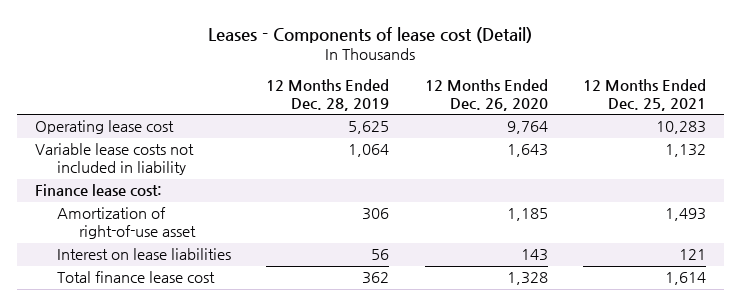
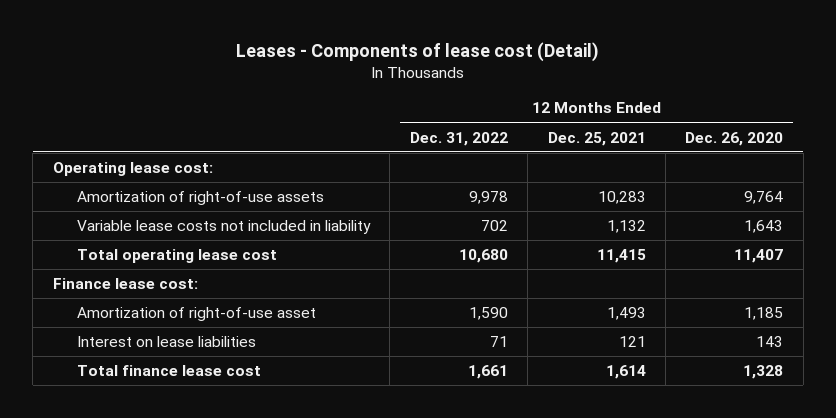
- | 12 Months Ended Dec. 28, 2019 | 12 Months Ended Dec. 26, 2020 | 12 Months Ended Dec. 25, 2021
+ | 12 Months Ended Dec. 31, 2022 | 12 Months Ended Dec. 25, 2021 | 12 Months Ended Dec. 26, 2020
- Operating lease cost | 5,625 | 9,764 | 10,283
+ Operating lease cost:
+ Amortization of right-of-use assets | 9,978 | 10,283 | 9,764
+ Total operating lease cost | 10,680 | 11,415 | 11,407

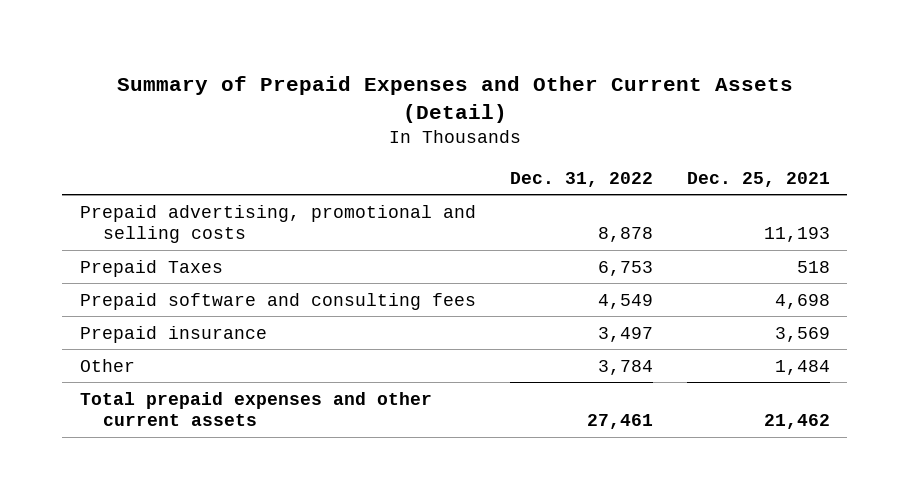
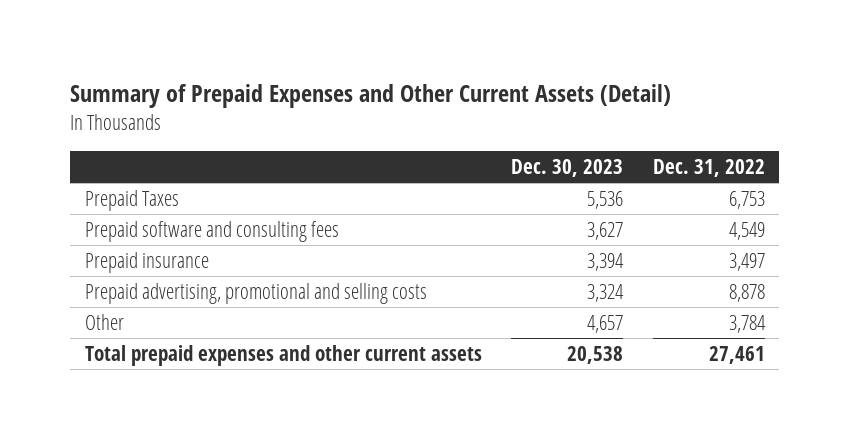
- | Dec. 31, 2022 | Dec. 25, 2021
+ | Dec. 30, 2023 | Dec. 31, 2022
moved down: Prepaid advertising, promotional and selling costs | 3,324 | 8,878

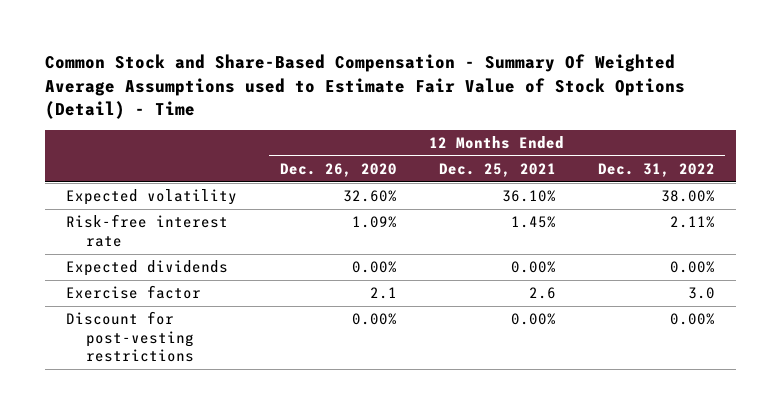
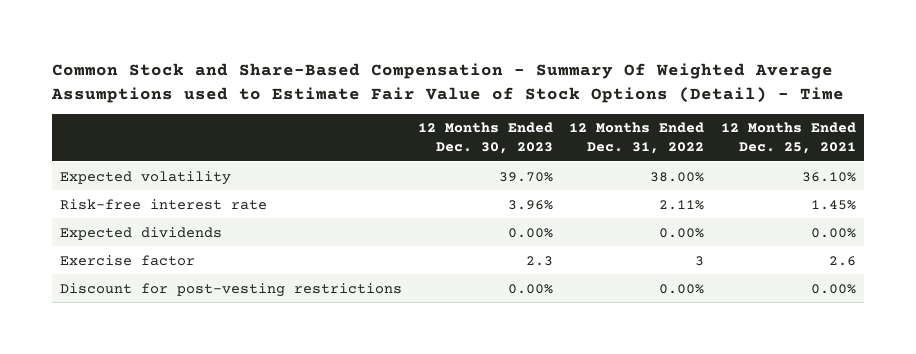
- | 12 Months Ended Dec. 26, 2020 | 12 Months Ended Dec. 25, 2021 | 12 Months Ended Dec. 31, 2022
+ | 12 Months Ended Dec. 30, 2023 | 12 Months Ended Dec. 31, 2022 | 12 Months Ended Dec. 25, 2021
- Exercise factor | 2.1 | 2.6 | 3.0
+ Exercise factor | 2.3 | 3 | 2.6

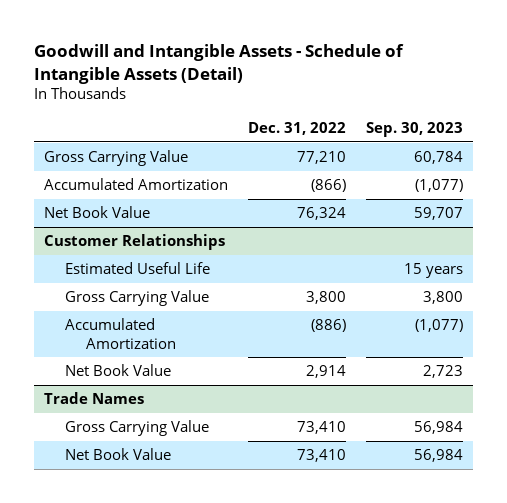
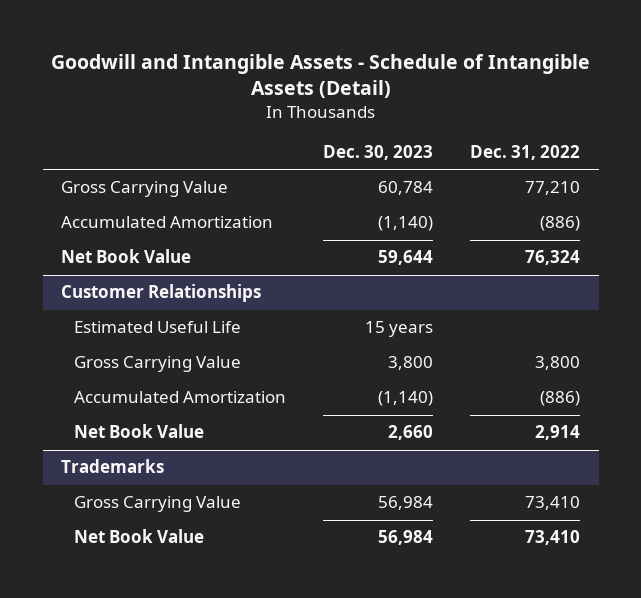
- | Dec. 31, 2022 | Sep. 30, 2023
+ | Dec. 30, 2023 | Dec. 31, 2022
- Accumulated Amortization | (866) | (1,077)
+ Accumulated Amortization | (1,140) | (886)
- Trade Names
+ Trademarks

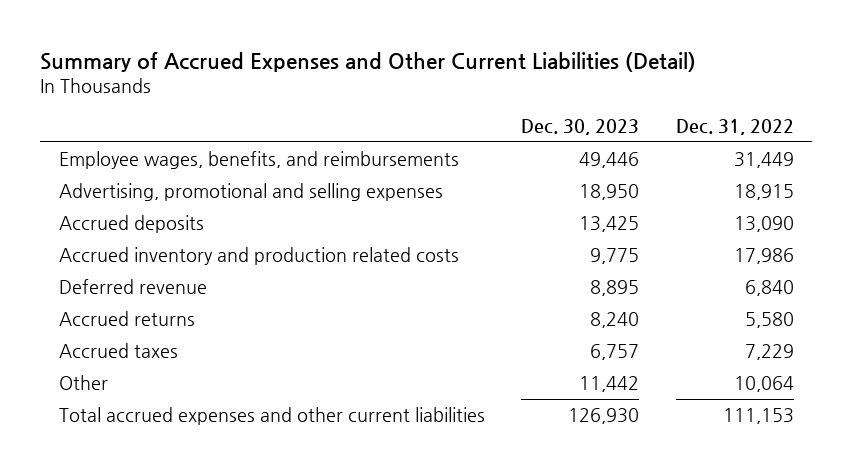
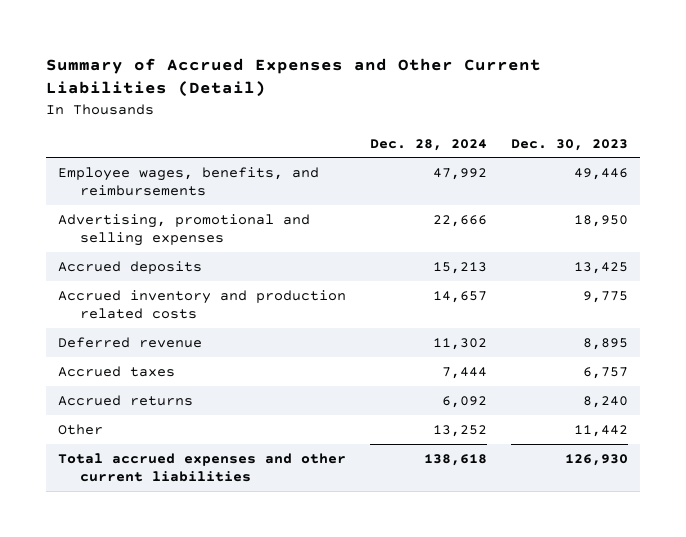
- | Dec. 30, 2023 | Dec. 31, 2022
+ | Dec. 28, 2024 | Dec. 30, 2023
moved down: Accrued returns | 6,092 | 8,240

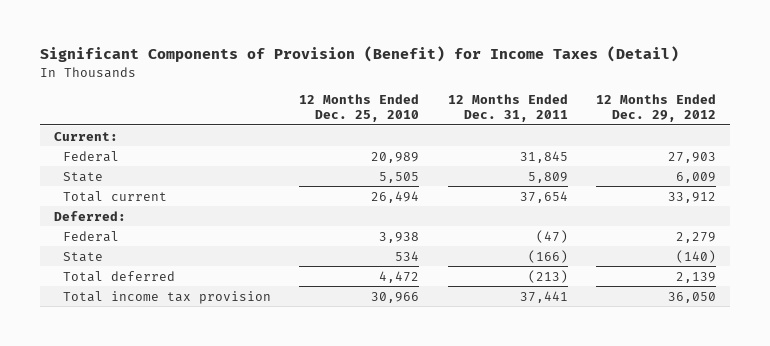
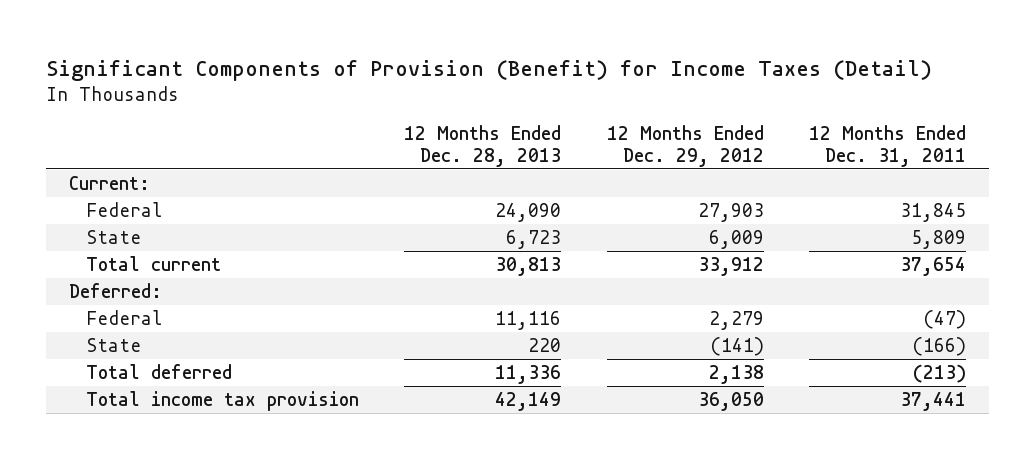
- | 12 Months Ended Dec. 25, 2010 | 12 Months Ended Dec. 31, 2011 | 12 Months Ended Dec. 29, 2012
+ | 12 Months Ended Dec. 28, 2013 | 12 Months Ended Dec. 29, 2012 | 12 Months Ended Dec. 31, 2011
- State | 534 | (166) | (140)
- Total deferred | 4,472 | (213) | 2,139
+ State | 220 | (141) | (166)
+ Total deferred | 11,336 | 2,138 | (213)

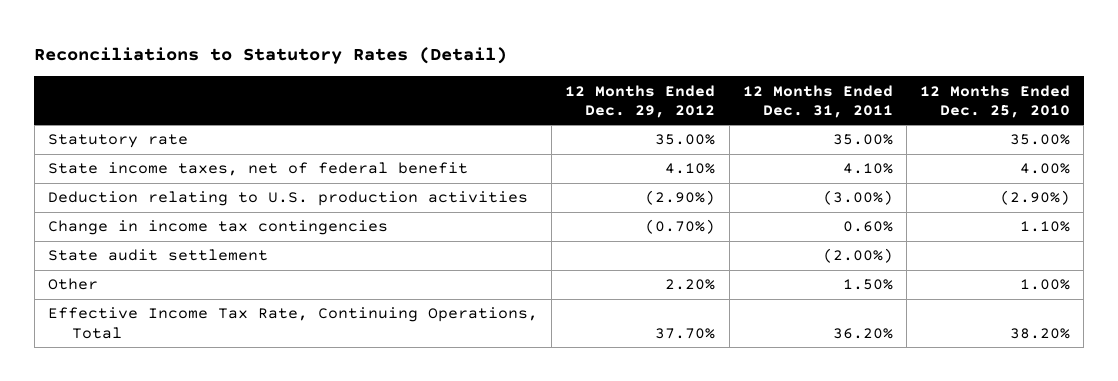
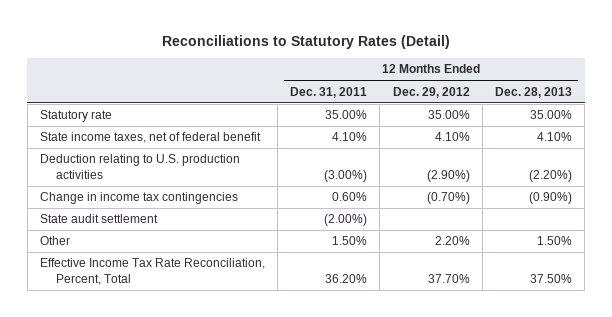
- | 12 Months Ended Dec. 29, 2012 | 12 Months Ended Dec. 31, 2011 | 12 Months Ended Dec. 25, 2010
+ | 12 Months Ended Dec. 31, 2011 | 12 Months Ended Dec. 29, 2012 | 12 Months Ended Dec. 28, 2013
- Effective Income Tax Rate, Continuing Operations, Total | 37.70% | 36.20% | 38.20%
+ Effective Income Tax Rate Reconciliation, Percent, Total | 36.20% | 37.70% | 37.50%

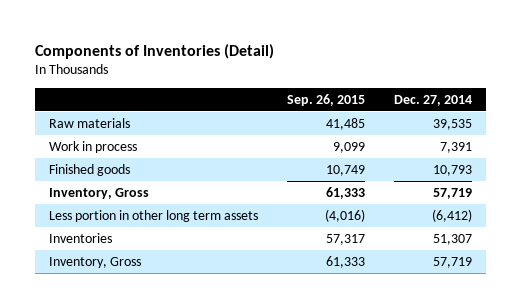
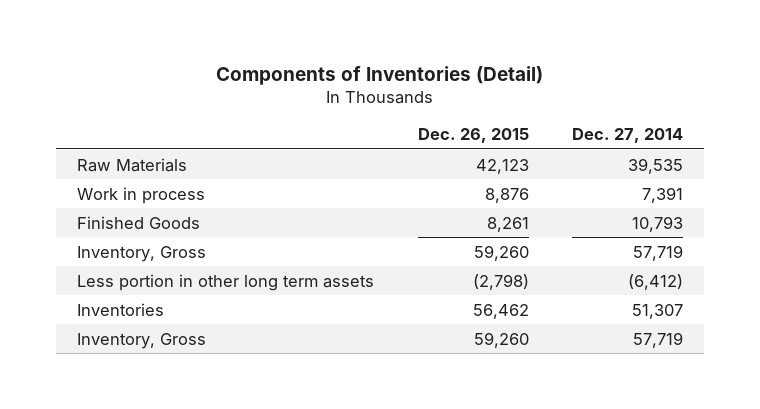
- | Sep. 26, 2015 | Dec. 27, 2014
+ | Dec. 26, 2015 | Dec. 27, 2014
- Raw materials | 41,485 | 39,535
+ Raw Materials | 42,123 | 39,535
- Finished goods | 10,749 | 10,793
+ Finished Goods | 8,261 | 10,793

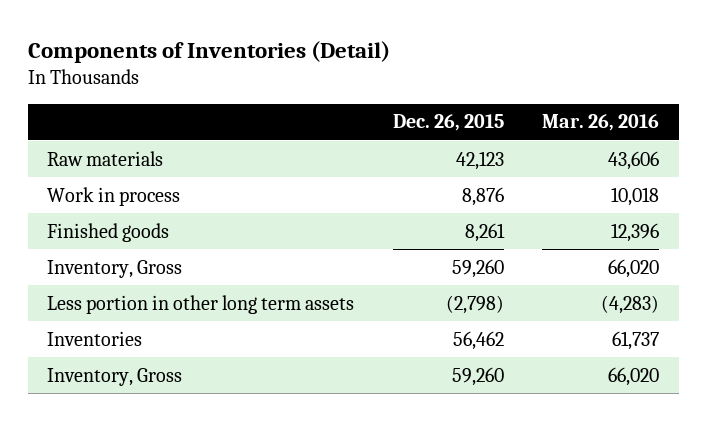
- | Dec. 26, 2015 | Dec. 27, 2014
+ | Dec. 26, 2015 | Mar. 26, 2016
- Raw Materials | 42,123 | 39,535
+ Raw materials | 42,123 | 43,606
- Finished Goods | 8,261 | 10,793
+ Finished goods | 8,261 | 12,396

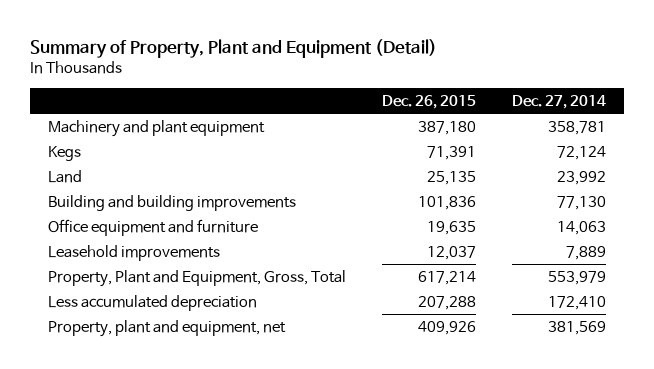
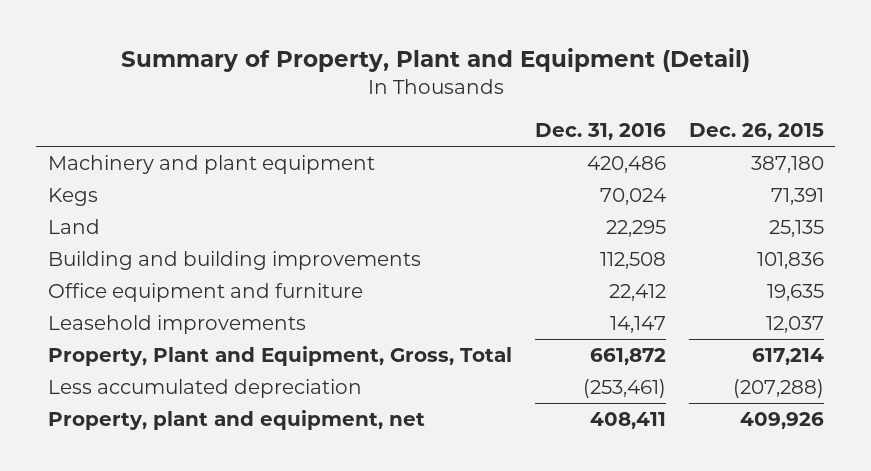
- | Dec. 26, 2015 | Dec. 27, 2014
+ | Dec. 31, 2016 | Dec. 26, 2015
- Less accumulated depreciation | 207,288 | 172,410
+ Less accumulated depreciation | (253,461) | (207,288)

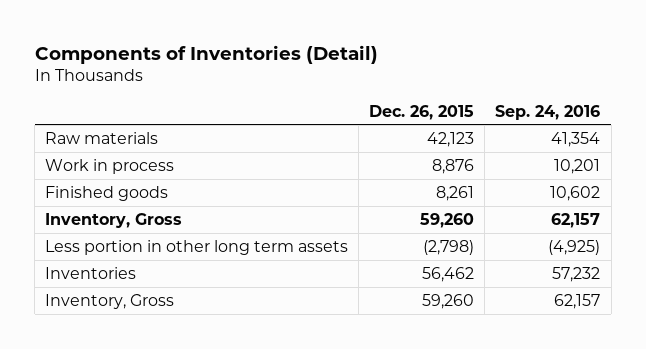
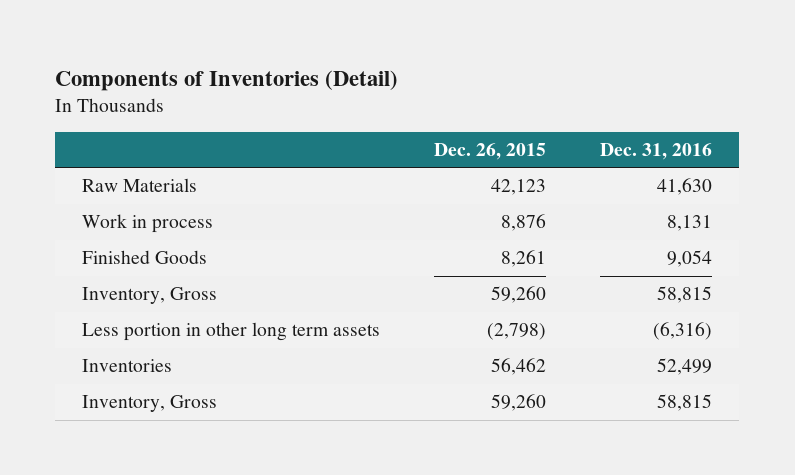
- | Dec. 26, 2015 | Sep. 24, 2016
+ | Dec. 26, 2015 | Dec. 31, 2016
- Raw materials | 42,123 | 41,354
+ Raw Materials | 42,123 | 41,630
- Finished goods | 8,261 | 10,602
+ Finished Goods | 8,261 | 9,054

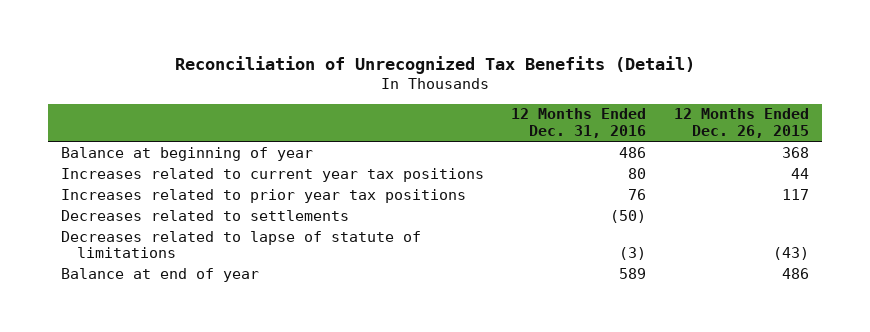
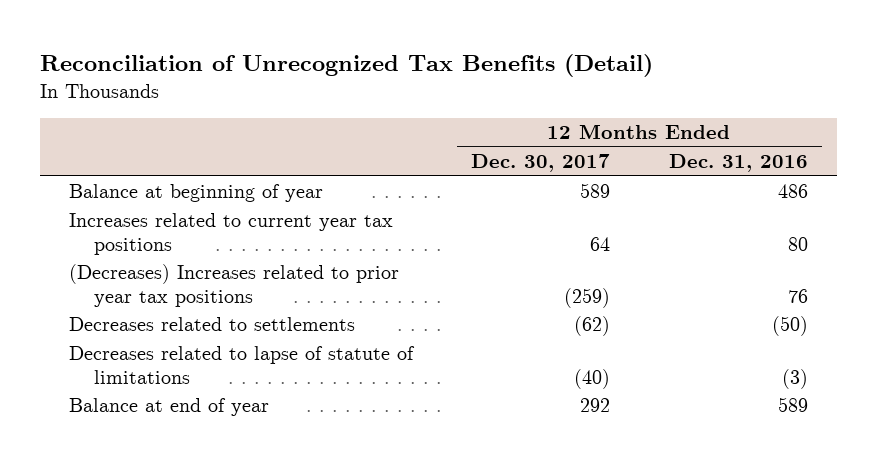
- | 12 Months Ended Dec. 31, 2016 | 12 Months Ended Dec. 26, 2015
+ | 12 Months Ended Dec. 30, 2017 | 12 Months Ended Dec. 31, 2016
- Increases related to prior year tax positions | 76 | 117
+ (Decreases) Increases related to prior year tax positions | (259) | 76

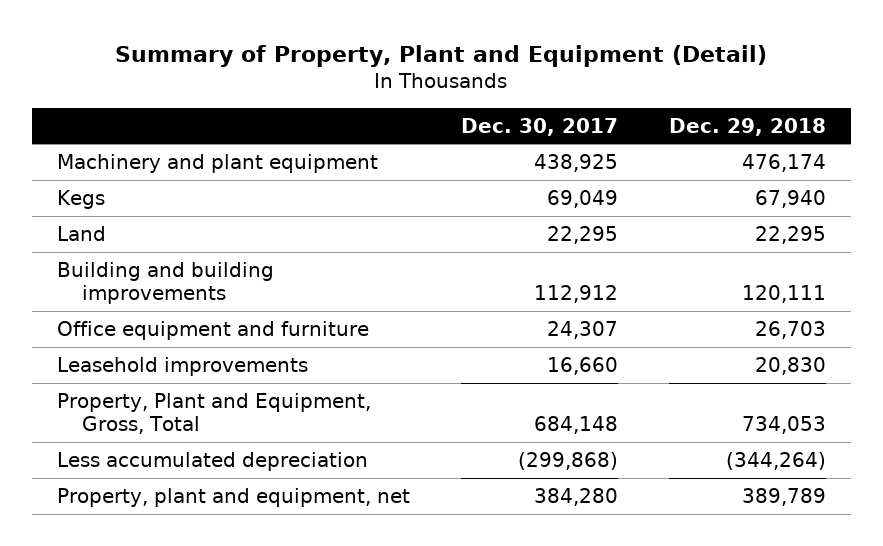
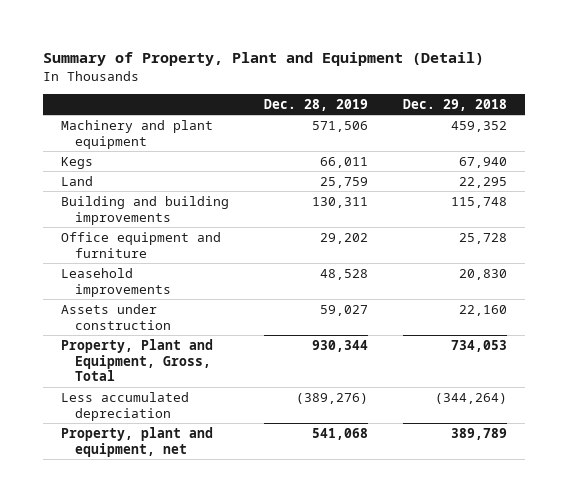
- | Dec. 30, 2017 | Dec. 29, 2018
+ | Dec. 28, 2019 | Dec. 29, 2018
- Machinery and plant equipment | 438,925 | 476,174
+ Machinery and plant equipment | 571,506 | 459,352
- Building and building improvements | 112,912 | 120,111
- Office equipment and furniture | 24,307 | 26,703
+ Building and building improvements | 130,311 | 115,748
+ Office equipment and furniture | 29,202 | 25,728
+ Assets under construction | 59,027 | 22,160

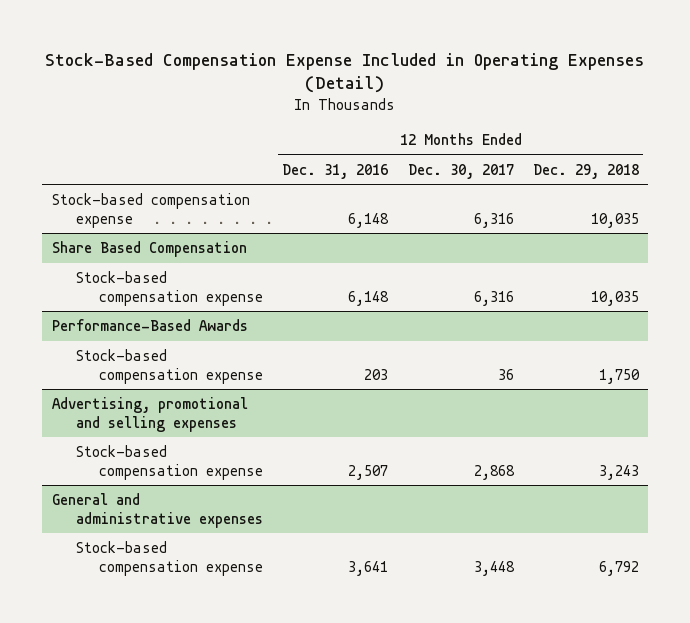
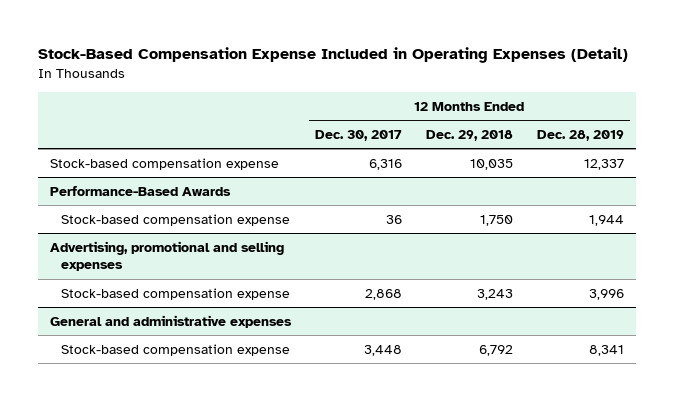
- | 12 Months Ended Dec. 31, 2016 | 12 Months Ended Dec. 30, 2017 | 12 Months Ended Dec. 29, 2018
+ | 12 Months Ended Dec. 30, 2017 | 12 Months Ended Dec. 29, 2018 | 12 Months Ended Dec. 28, 2019
- Share Based Compensation
- Stock-based compensation expense | 6,148 | 6,316 | 10,035

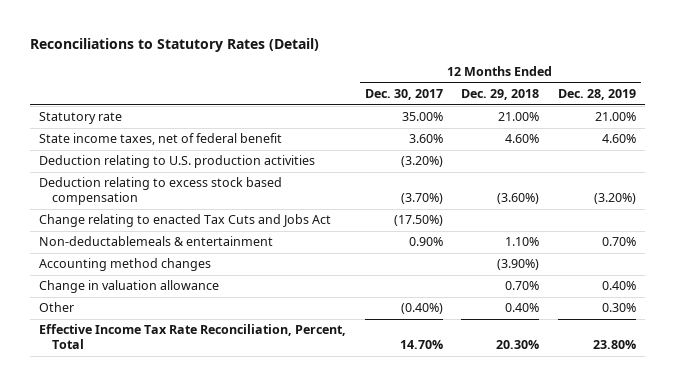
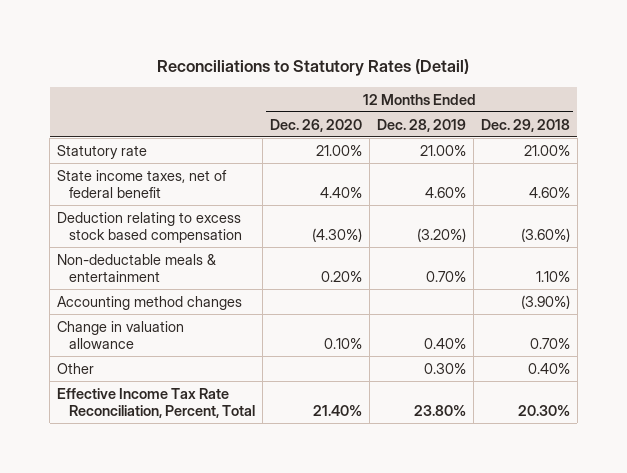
- | 12 Months Ended Dec. 30, 2017 | 12 Months Ended Dec. 29, 2018 | 12 Months Ended Dec. 28, 2019
+ | 12 Months Ended Dec. 26, 2020 | 12 Months Ended Dec. 28, 2019 | 12 Months Ended Dec. 29, 2018
- Deduction relating to U.S. production activities | (3.20%) | |
- Change relating to enacted Tax Cuts and Jobs Act | (17.50%) | |
- Non-deductablemeals & entertainment | 0.90% | 1.10% | 0.70%
+ Non-deductable meals & entertainment | 0.20% | 0.70% | 1.10%

